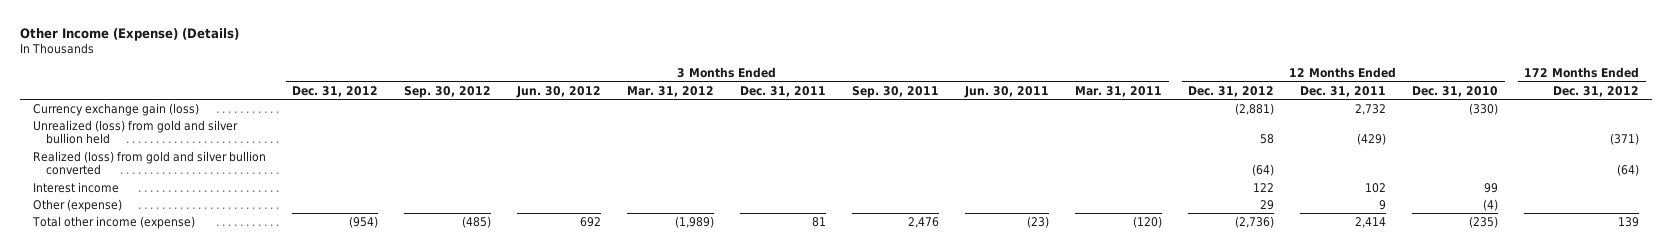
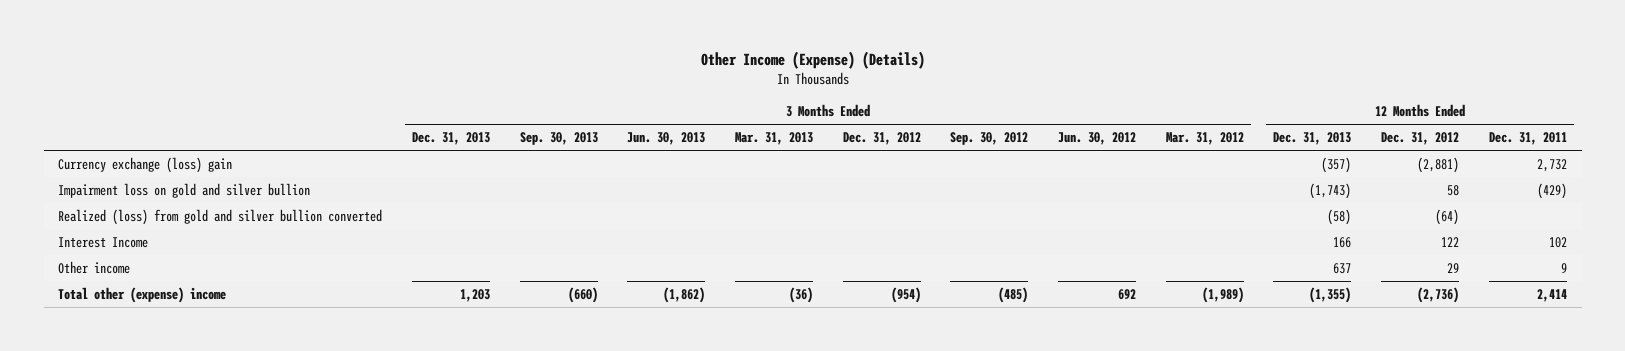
- | 3 Months Ended Dec. 31, 2012 | 3 Months Ended Sep. 30, 2012 | 3 Months Ended Jun. 30, 2012 | 3 Months Ended Mar. 31, 2012 | 3 Months Ended Dec. 31, 2011 | 3 Months Ended Sep. 30, 2011 | 3 Months Ended Jun. 30, 2011 | 3 Months Ended Mar. 31, 2011 | 12 Months Ended Dec. 31, 2012 | 12 Months Ended Dec. 31, 2011 | 12 Months Ended Dec. 31, 2010 | 172 Months Ended Dec. 31, 2012
+ | 3 Months Ended Dec. 31, 2013 | 3 Months Ended Sep. 30, 2013 | 3 Months Ended Jun. 30, 2013 | 3 Months Ended Mar. 31, 2013 | 3 Months Ended Dec. 31, 2012 | 3 Months Ended Sep. 30, 2012 | 3 Months Ended Jun. 30, 2012 | 3 Months Ended Mar. 31, 2012 | 12 Months Ended Dec. 31, 2013 | 12 Months Ended Dec. 31, 2012 | 12 Months Ended Dec. 31, 2011
- Currency exchange gain (loss) | | | | | | | | | (2,881) | 2,732 | (330) |
- Unrealized (loss) from gold and silver bullion held | | | | | | | | | 58 | (429) | | (371)
+ Currency exchange (loss) gain | | | | | | | | | (357) | (2,881) | 2,732
+ Impairment loss on gold and silver bullion | | | | | | | | | (1,743) | 58 | (429)
- Interest income | | | | | | | | | 122 | 102 | 99 |
- Other (expense) | | | | | | | | | 29 | 9 | (4) |
- Total other income (expense) | (954) | (485) | 692 | (1,989) | 81 | 2,476 | (23) | (120) | (2,736) | 2,414 | (235) | 139
+ Interest Income | | | | | | | | | 166 | 122 | 102
+ Other income | | | | | | | | | 637 | 29 | 9
+ Total other (expense) income | 1,203 | (660) | (1,862) | (36) | (954) | (485) | 692 | (1,989) | (1,355) | (2,736) | 2,414

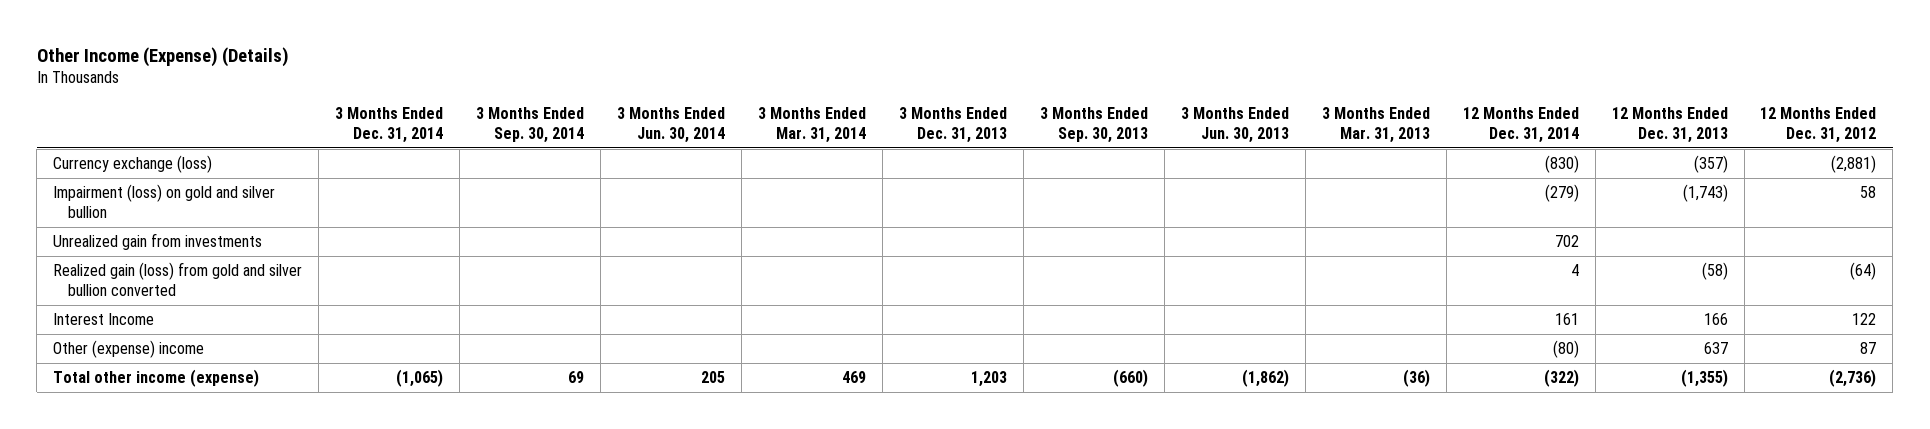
- | 3 Months Ended Dec. 31, 2013 | 3 Months Ended Sep. 30, 2013 | 3 Months Ended Jun. 30, 2013 | 3 Months Ended Mar. 31, 2013 | 3 Months Ended Dec. 31, 2012 | 3 Months Ended Sep. 30, 2012 | 3 Months Ended Jun. 30, 2012 | 3 Months Ended Mar. 31, 2012 | 12 Months Ended Dec. 31, 2013 | 12 Months Ended Dec. 31, 2012 | 12 Months Ended Dec. 31, 2011
+ | 3 Months Ended Dec. 31, 2014 | 3 Months Ended Sep. 30, 2014 | 3 Months Ended Jun. 30, 2014 | 3 Months Ended Mar. 31, 2014 | 3 Months Ended Dec. 31, 2013 | 3 Months Ended Sep. 30, 2013 | 3 Months Ended Jun. 30, 2013 | 3 Months Ended Mar. 31, 2013 | 12 Months Ended Dec. 31, 2014 | 12 Months Ended Dec. 31, 2013 | 12 Months Ended Dec. 31, 2012
- Currency exchange (loss) gain | | | | | | | | | (357) | (2,881) | 2,732
- Impairment loss on gold and silver bullion | | | | | | | | | (1,743) | 58 | (429)
- Realized (loss) from gold and silver bullion converted | | | | | | | | | (58) | (64) |
+ Currency exchange (loss) | | | | | | | | | (830) | (357) | (2,881)
+ Impairment (loss) on gold and silver bullion | | | | | | | | | (279) | (1,743) | 58
+ Unrealized gain from investments | | | | | | | | | 702 | |
+ Realized gain (loss) from gold and silver bullion converted | | | | | | | | | 4 | (58) | (64)
- Other income | | | | | | | | | 637 | 29 | 9
- Total other (expense) income | 1,203 | (660) | (1,862) | (36) | (954) | (485) | 692 | (1,989) | (1,355) | (2,736) | 2,414
+ Other (expense) income | | | | | | | | | (80) | 637 | 87
+ Total other income (expense) | (1,065) | 69 | 205 | 469 | 1,203 | (660) | (1,862) | (36) | (322) | (1,355) | (2,736)

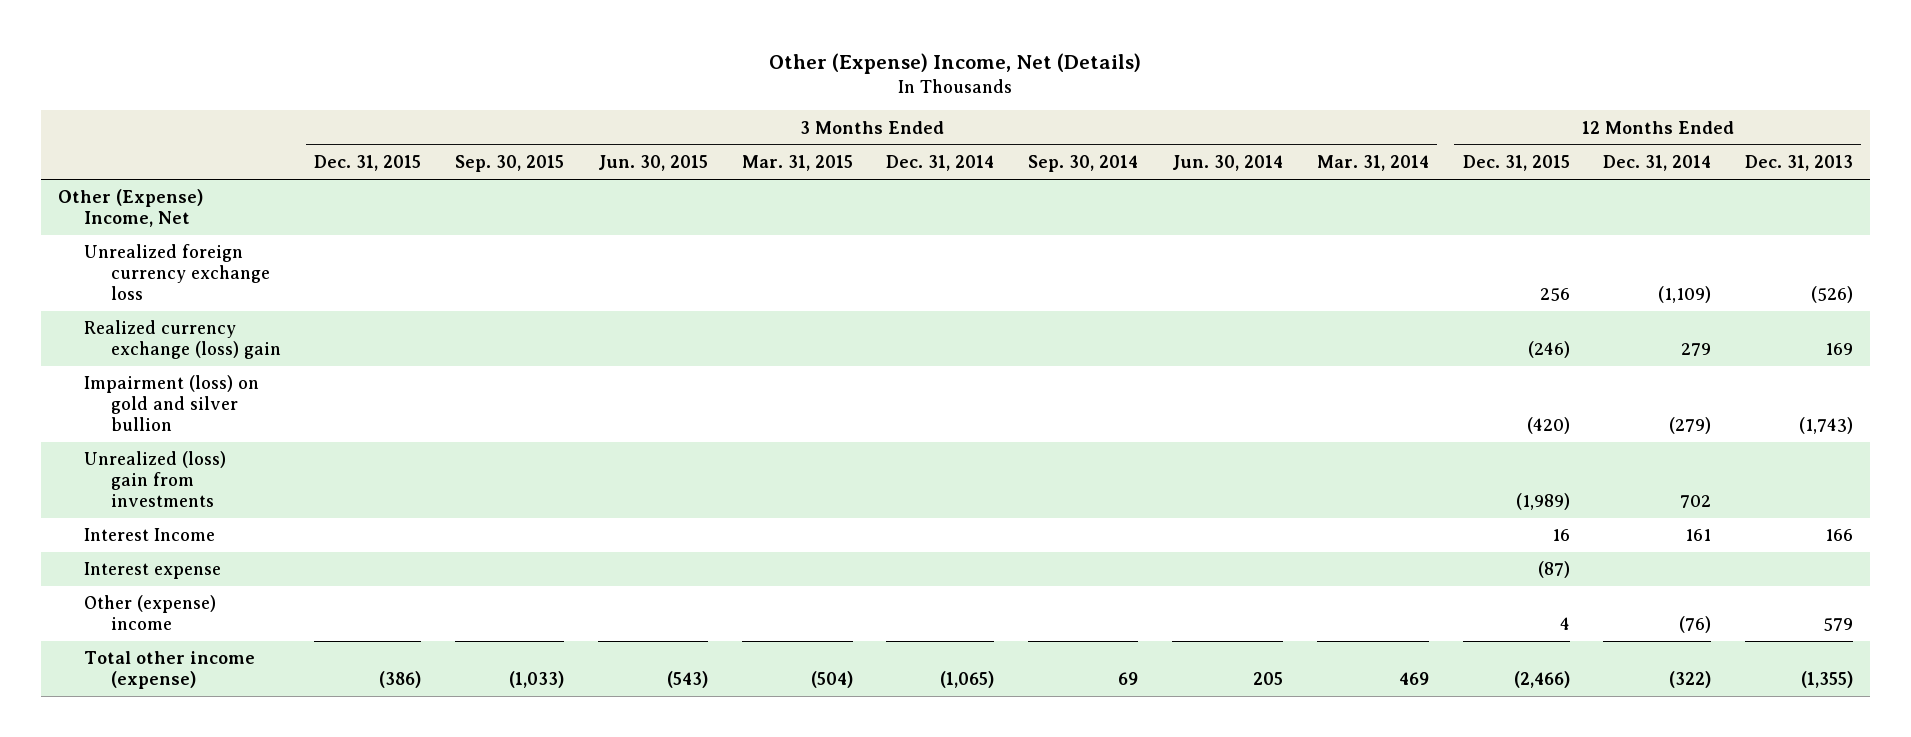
- Other Income (Expense) (Details)
+ Other (Expense) Income, Net (Details)
- | 3 Months Ended Dec. 31, 2014 | 3 Months Ended Sep. 30, 2014 | 3 Months Ended Jun. 30, 2014 | 3 Months Ended Mar. 31, 2014 | 3 Months Ended Dec. 31, 2013 | 3 Months Ended Sep. 30, 2013 | 3 Months Ended Jun. 30, 2013 | 3 Months Ended Mar. 31, 2013 | 12 Months Ended Dec. 31, 2014 | 12 Months Ended Dec. 31, 2013 | 12 Months Ended Dec. 31, 2012
+ | 3 Months Ended Dec. 31, 2015 | 3 Months Ended Sep. 30, 2015 | 3 Months Ended Jun. 30, 2015 | 3 Months Ended Mar. 31, 2015 | 3 Months Ended Dec. 31, 2014 | 3 Months Ended Sep. 30, 2014 | 3 Months Ended Jun. 30, 2014 | 3 Months Ended Mar. 31, 2014 | 12 Months Ended Dec. 31, 2015 | 12 Months Ended Dec. 31, 2014 | 12 Months Ended Dec. 31, 2013
- Currency exchange (loss) | | | | | | | | | (830) | (357) | (2,881)
+ Other (Expense) Income, Net
+ Unrealized foreign currency exchange loss | | | | | | | | | 256 | (1,109) | (526)
+ Realized currency exchange (loss) gain | | | | | | | | | (246) | 279 | 169
- Unrealized gain from investments | | | | | | | | | 702 | |
- Realized gain (loss) from gold and silver bullion converted | | | | | | | | | 4 | (58) | (64)
+ Unrealized (loss) gain from investments | | | | | | | | | (1,989) | 702 |
- Other (expense) income | | | | | | | | | (80) | 637 | 87
+ Interest expense | | | | | | | | | (87) | |
+ Other (expense) income | | | | | | | | | 4 | (76) | 579

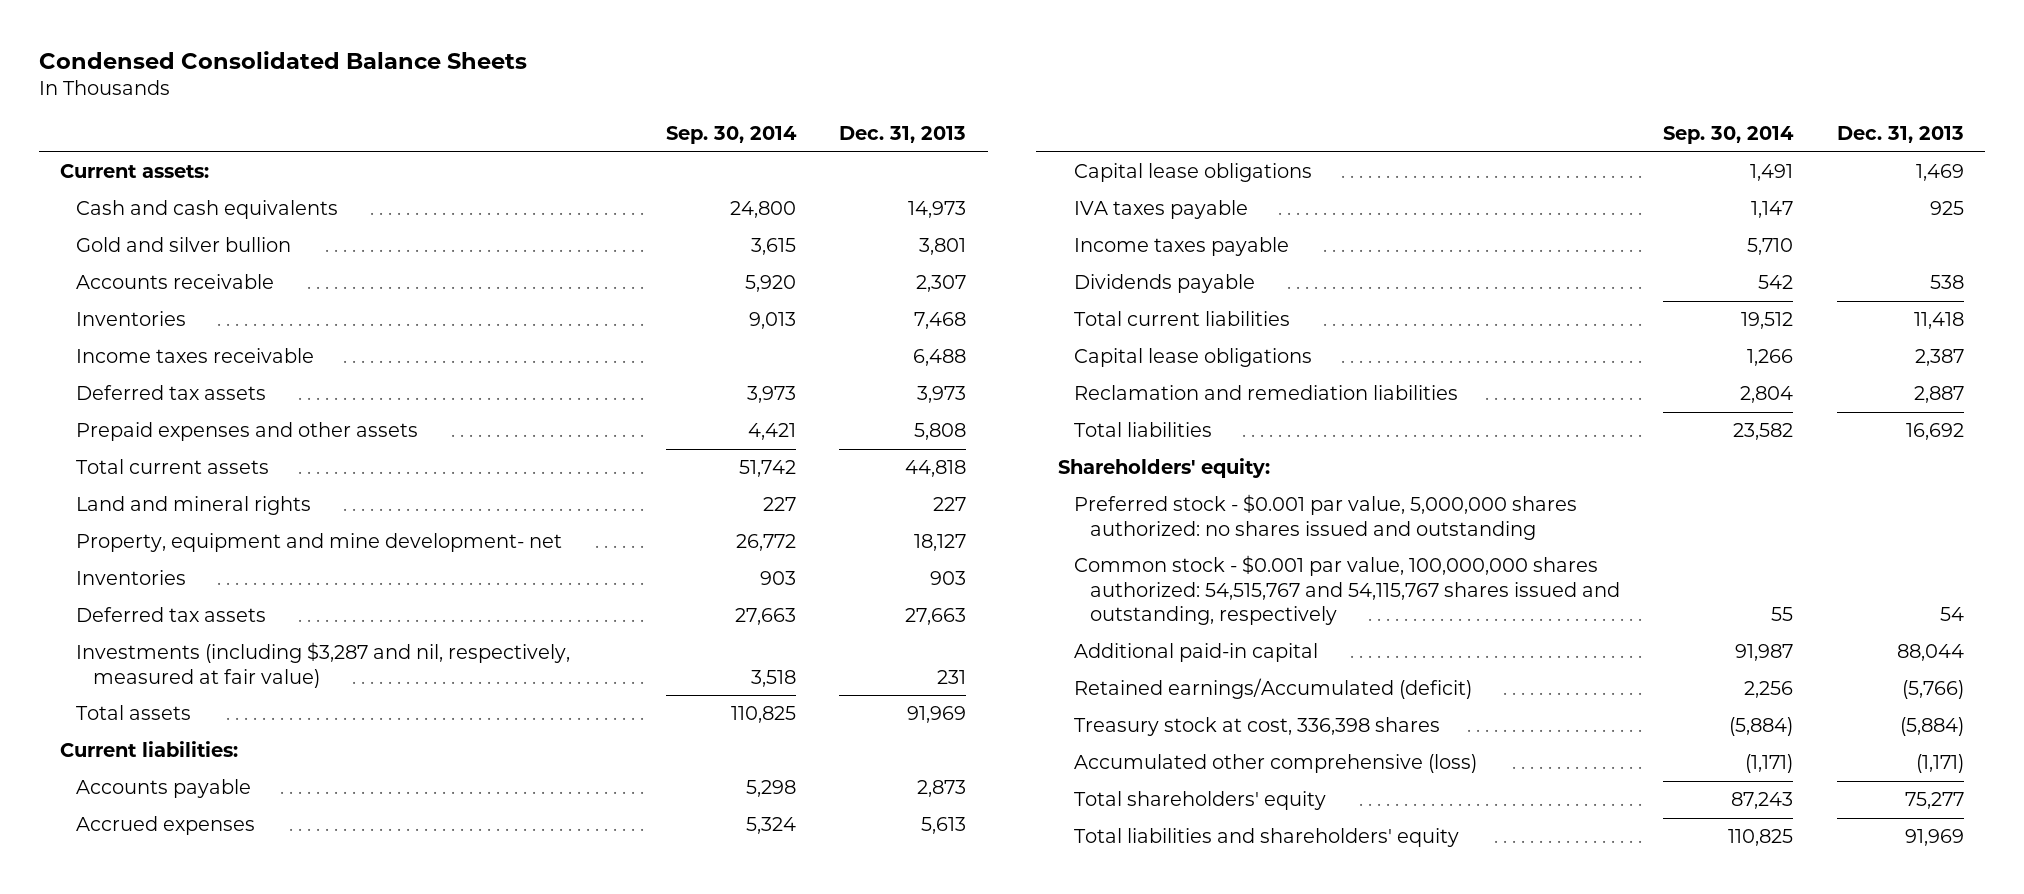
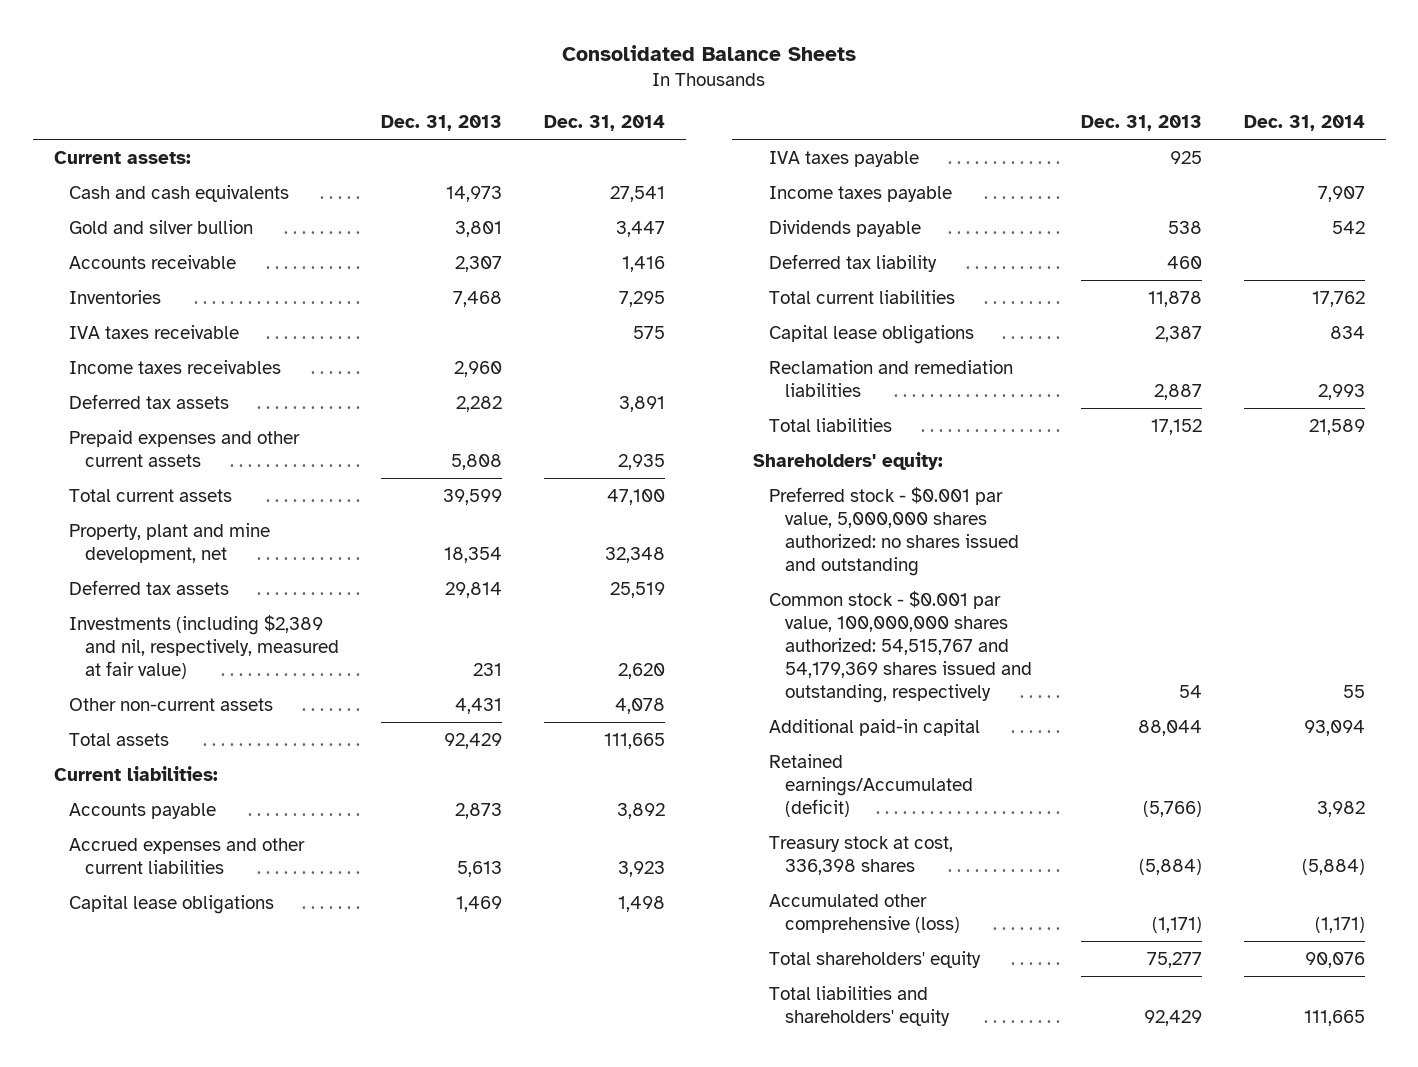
- Condensed Consolidated Balance Sheets
+ Consolidated Balance Sheets
- | Sep. 30, 2014 | Dec. 31, 2013
+ | Dec. 31, 2013 | Dec. 31, 2014
- Income taxes receivable | | 6,488
- Deferred tax assets | 3,973 | 3,973
- Prepaid expenses and other assets | 4,421 | 5,808
- Total current assets | 51,742 | 44,818
- Land and mineral rights | 227 | 227
- Property, equipment and mine development- net | 26,772 | 18,127
- Inventories | 903 | 903
- Deferred tax assets | 27,663 | 27,663
- Investments (including $3,287 and nil, respectively, measured at fair value) | 3,518 | 231
- Total assets | 110,825 | 91,969
+ IVA taxes receivable | | 575
+ Income taxes receivables | 2,960 |
+ Deferred tax assets | 2,282 | 3,891
+ Prepaid expenses and other current assets | 5,808 | 2,935
+ Total current assets | 39,599 | 47,100
+ Property, plant and mine development, net | 18,354 | 32,348
+ Deferred tax assets | 29,814 | 25,519
+ Investments (including $2,389 and nil, respectively, measured at fair value) | 231 | 2,620
+ Other non-current assets | 4,431 | 4,078
+ Total assets | 92,429 | 111,665
- Accrued expenses | 5,324 | 5,613
+ Accrued expenses and other current liabilities | 5,613 | 3,923
- Total current liabilities | 19,512 | 11,418
+ Deferred tax liability | 460 |
+ Total current liabilities | 11,878 | 17,762
- Total liabilities | 23,582 | 16,692
+ Total liabilities | 17,152 | 21,589
- Common stock - $0.001 par value, 100,000,000 shares authorized: 54,515,767 and 54,115,767 shares issued and outstanding, respectively | 55 | 54
+ Common stock - $0.001 par value, 100,000,000 shares authorized: 54,515,767 and 54,179,369 shares issued and outstanding, respectively | 54 | 55
- Total liabilities and shareholders' equity | 110,825 | 91,969
+ Total liabilities and shareholders' equity | 92,429 | 111,665

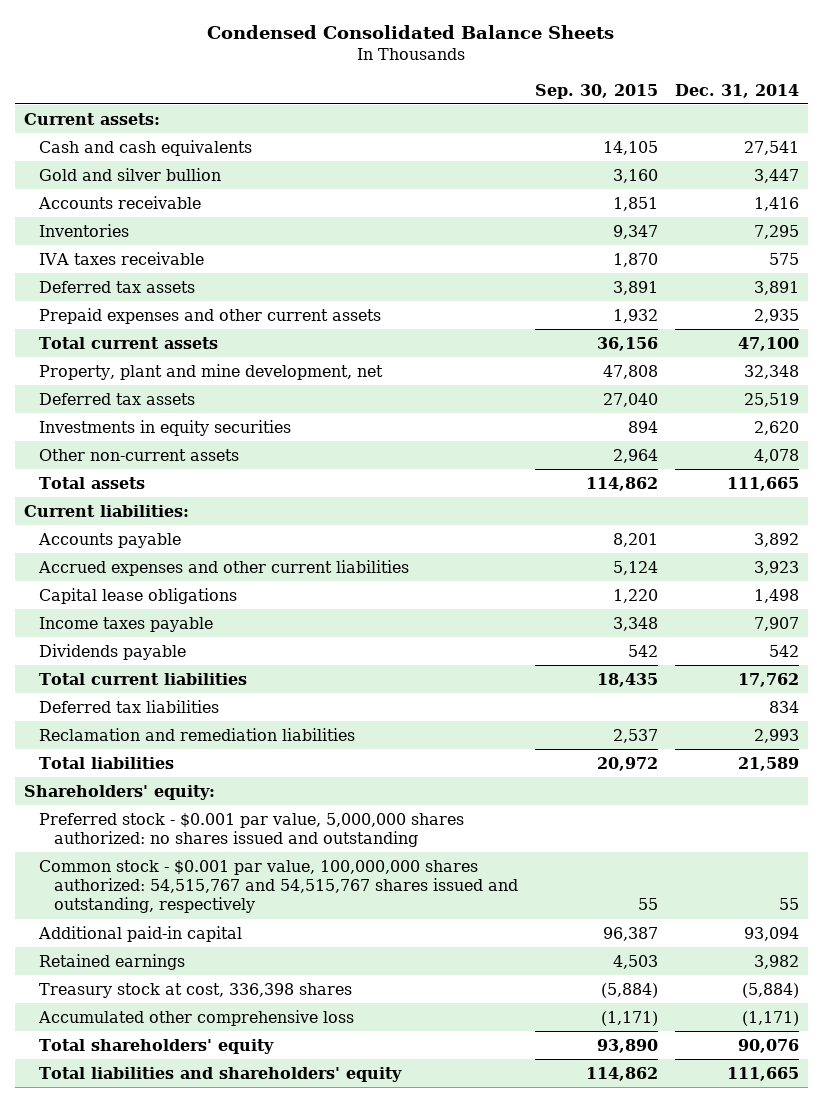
- Consolidated Balance Sheets
+ Condensed Consolidated Balance Sheets
- | Dec. 31, 2013 | Dec. 31, 2014
+ | Sep. 30, 2015 | Dec. 31, 2014
- Income taxes receivables | 2,960 |
- Investments (including $2,389 and nil, respectively, measured at fair value) | 231 | 2,620
+ Investments in equity securities | 894 | 2,620
- IVA taxes payable | 925 |
- Deferred tax liability | 460 |
- Capital lease obligations | 2,387 | 834
+ Deferred tax liabilities | | 834
- Common stock - $0.001 par value, 100,000,000 shares authorized: 54,515,767 and 54,179,369 shares issued and outstanding, respectively | 54 | 55
+ Common stock - $0.001 par value, 100,000,000 shares authorized: 54,515,767 and 54,515,767 shares issued and outstanding, respectively | 55 | 55
- Retained earnings/Accumulated (deficit) | (5,766) | 3,982
+ Retained earnings | 4,503 | 3,982
- Accumulated other comprehensive (loss) | (1,171) | (1,171)
+ Accumulated other comprehensive loss | (1,171) | (1,171)

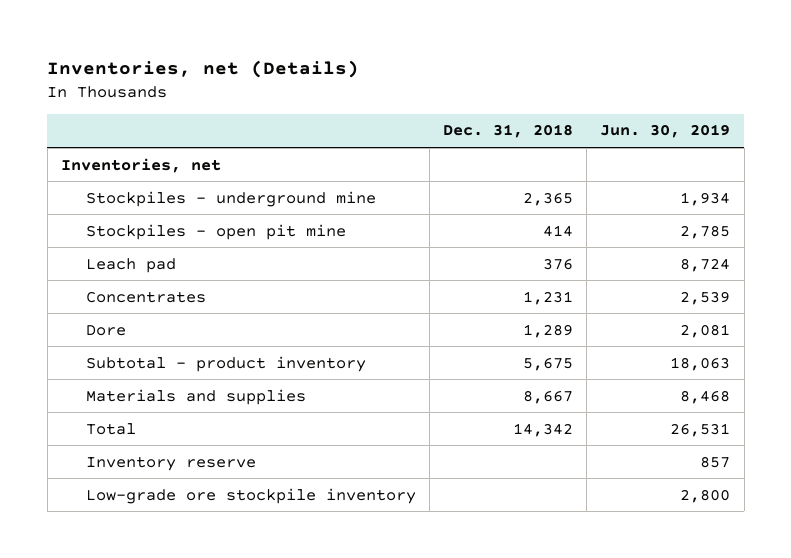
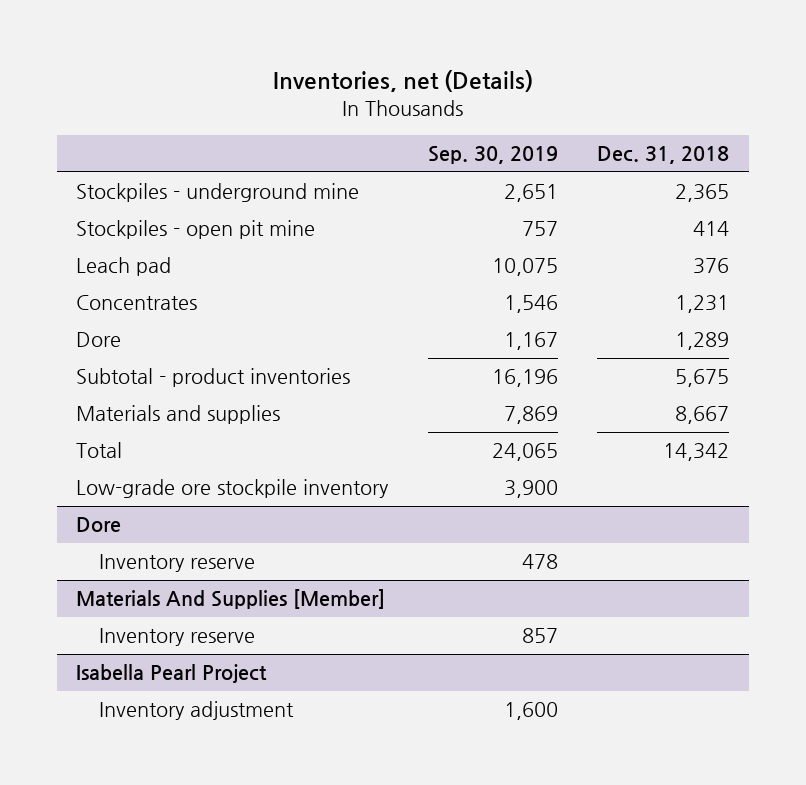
- | Dec. 31, 2018 | Jun. 30, 2019
+ | Sep. 30, 2019 | Dec. 31, 2018
- Inventories, net
- Subtotal - product inventory | 5,675 | 18,063
+ Subtotal - product inventories | 16,196 | 5,675
- Inventory reserve | | 857
+ Dore
+ Inventory reserve | 478 |
+ Materials And Supplies [Member]
+ Inventory reserve | 857 |
+ Isabella Pearl Project
+ Inventory adjustment | 1,600 |

